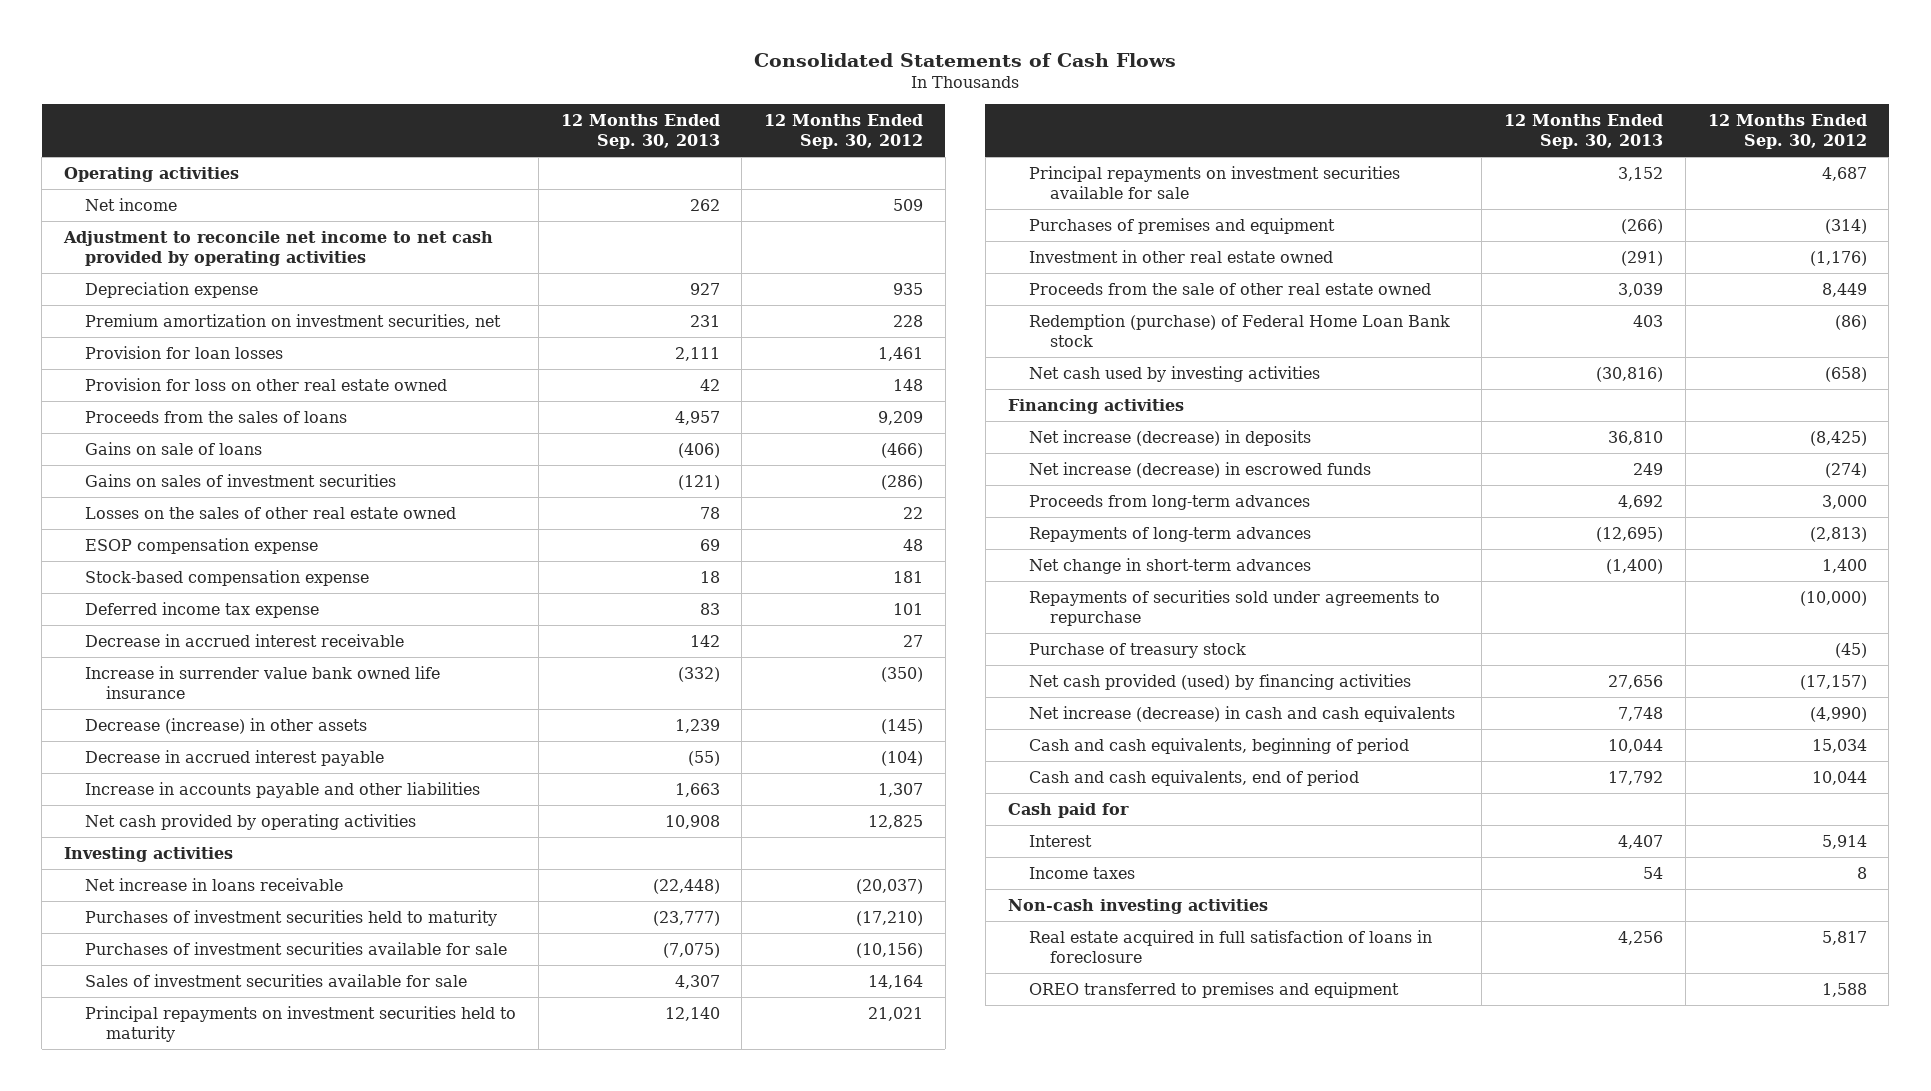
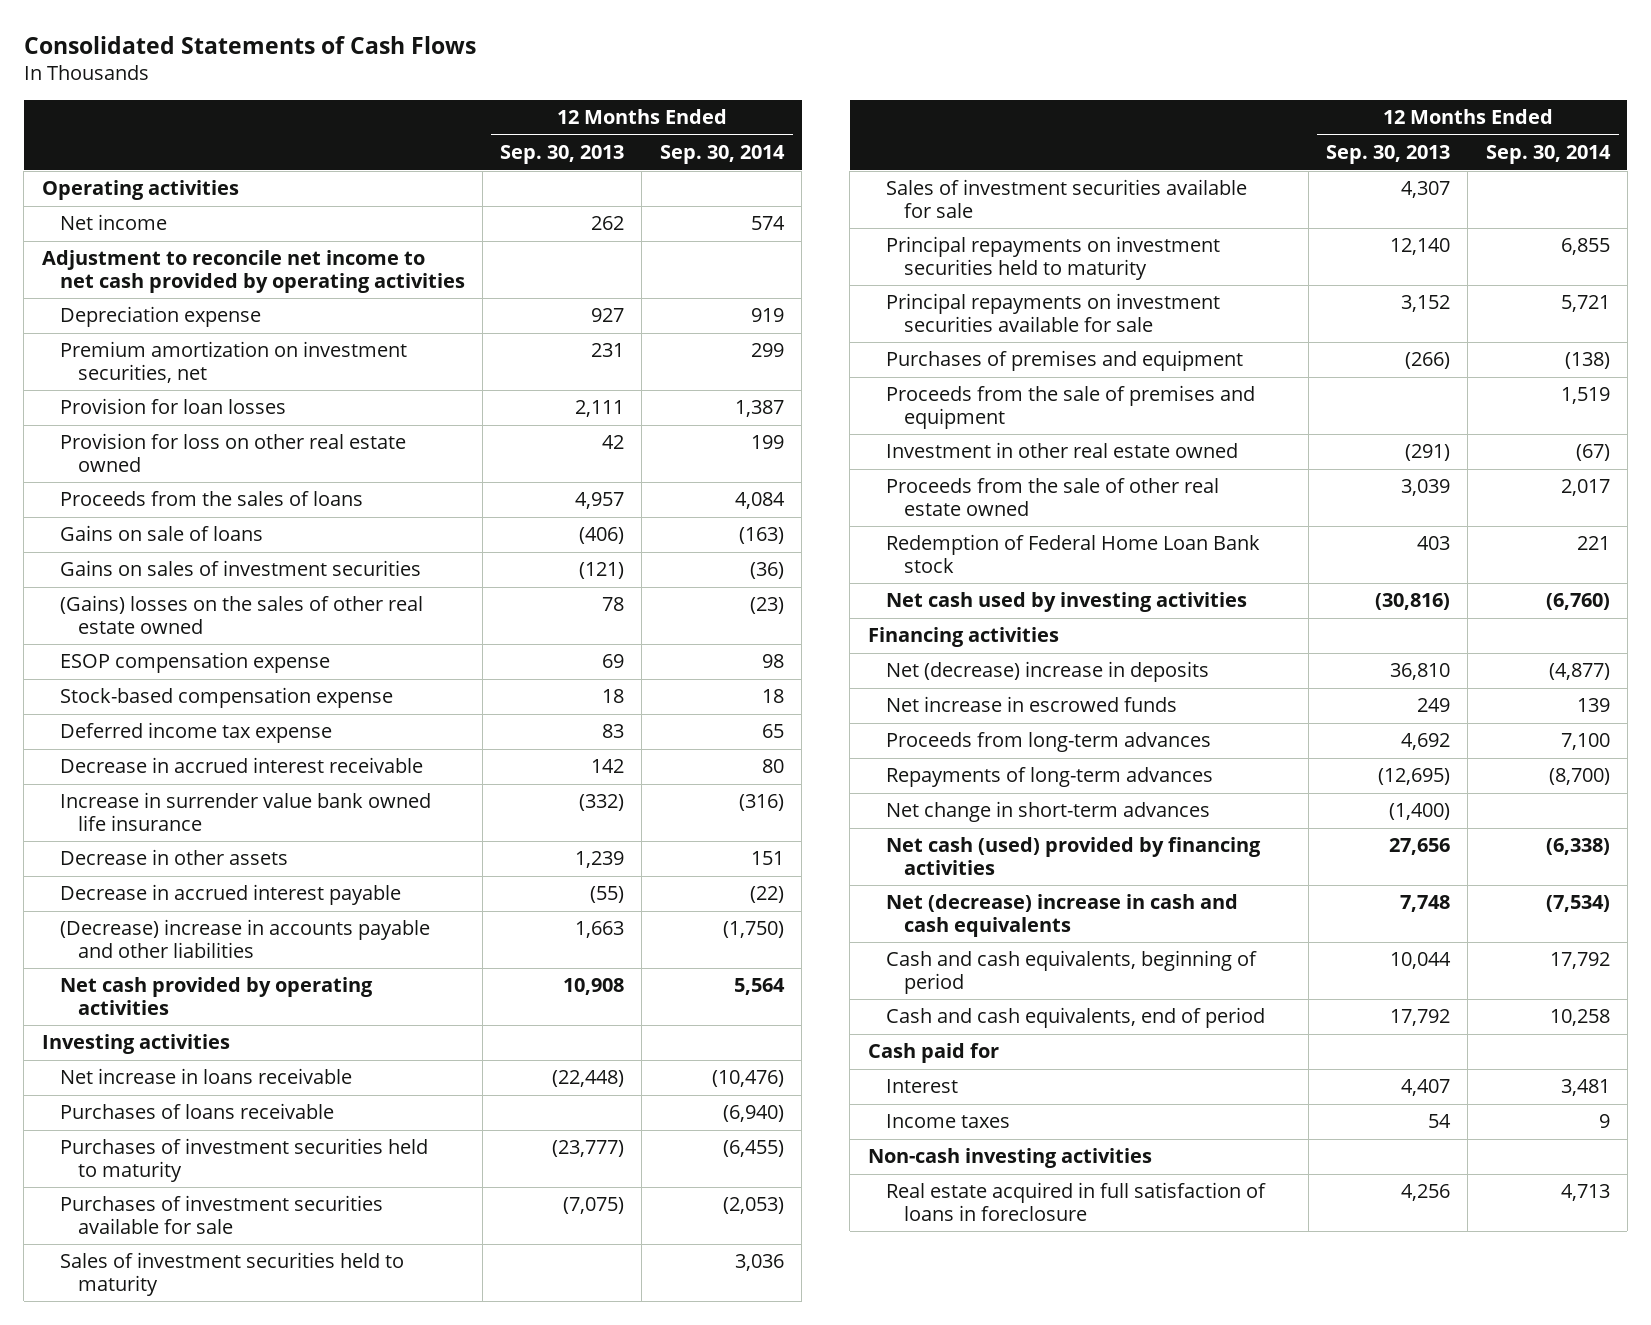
- | 12 Months Ended Sep. 30, 2013 | 12 Months Ended Sep. 30, 2012
+ | 12 Months Ended Sep. 30, 2013 | 12 Months Ended Sep. 30, 2014
- Losses on the sales of other real estate owned | 78 | 22
+ (Gains) losses on the sales of other real estate owned | 78 | (23)
- Decrease (increase) in other assets | 1,239 | (145)
+ Decrease in other assets | 1,239 | 151
- Increase in accounts payable and other liabilities | 1,663 | 1,307
+ (Decrease) increase in accounts payable and other liabilities | 1,663 | (1,750)
+ Purchases of loans receivable | | (6,940)
+ Sales of investment securities held to maturity | | 3,036
+ Proceeds from the sale of premises and equipment | | 1,519
- Redemption (purchase) of Federal Home Loan Bank stock | 403 | (86)
+ Redemption of Federal Home Loan Bank stock | 403 | 221
- Net increase (decrease) in deposits | 36,810 | (8,425)
- Net increase (decrease) in escrowed funds | 249 | (274)
+ Net (decrease) increase in deposits | 36,810 | (4,877)
+ Net increase in escrowed funds | 249 | 139
- Repayments of securities sold under agreements to repurchase | | (10,000)
- Purchase of treasury stock | | (45)
- Net cash provided (used) by financing activities | 27,656 | (17,157)
- Net increase (decrease) in cash and cash equivalents | 7,748 | (4,990)
+ Net cash (used) provided by financing activities | 27,656 | (6,338)
+ Net (decrease) increase in cash and cash equivalents | 7,748 | (7,534)
- OREO transferred to premises and equipment | | 1,588

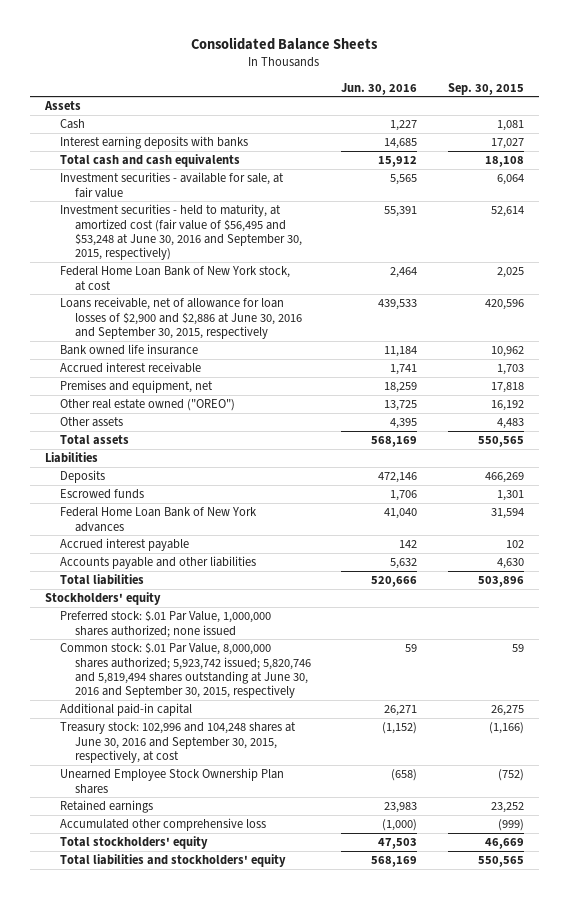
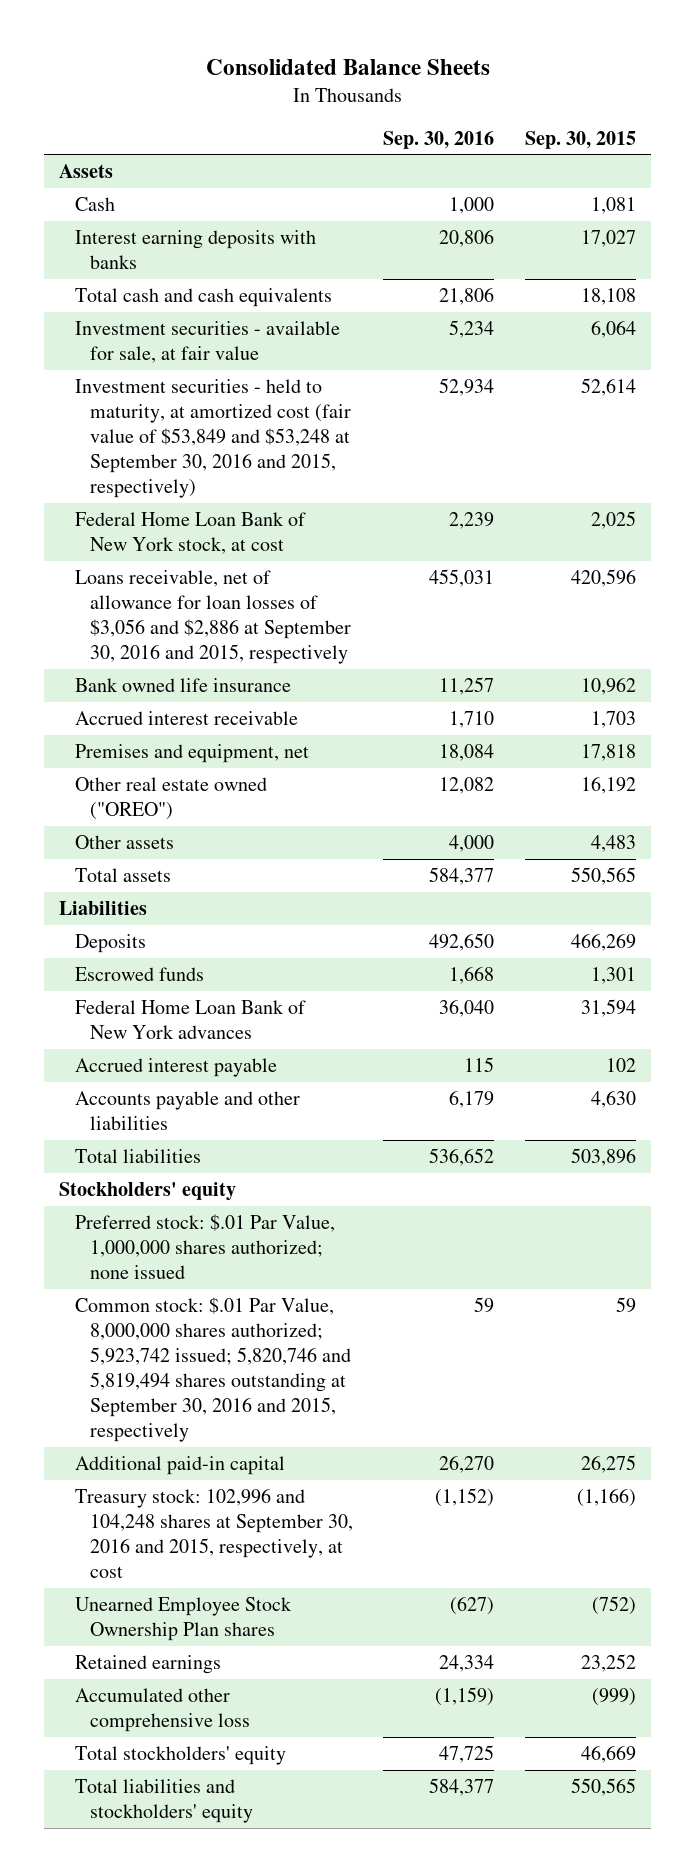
- | Jun. 30, 2016 | Sep. 30, 2015
+ | Sep. 30, 2016 | Sep. 30, 2015
- Investment securities - held to maturity, at amortized cost (fair value of $56,495 and $53,248 at June 30, 2016 and September 30, 2015, respectively) | 55,391 | 52,614
+ Investment securities - held to maturity, at amortized cost (fair value of $53,849 and $53,248 at September 30, 2016 and 2015, respectively) | 52,934 | 52,614
- Loans receivable, net of allowance for loan losses of $2,900 and $2,886 at June 30, 2016 and September 30, 2015, respectively | 439,533 | 420,596
+ Loans receivable, net of allowance for loan losses of $3,056 and $2,886 at September 30, 2016 and 2015, respectively | 455,031 | 420,596
- Common stock: $.01 Par Value, 8,000,000 shares authorized; 5,923,742 issued; 5,820,746 and 5,819,494 shares outstanding at June 30, 2016 and September 30, 2015, respectively | 59 | 59
+ Common stock: $.01 Par Value, 8,000,000 shares authorized; 5,923,742 issued; 5,820,746 and 5,819,494 shares outstanding at September 30, 2016 and 2015, respectively | 59 | 59
- Treasury stock: 102,996 and 104,248 shares at June 30, 2016 and September 30, 2015, respectively, at cost | (1,152) | (1,166)
+ Treasury stock: 102,996 and 104,248 shares at September 30, 2016 and 2015, respectively, at cost | (1,152) | (1,166)

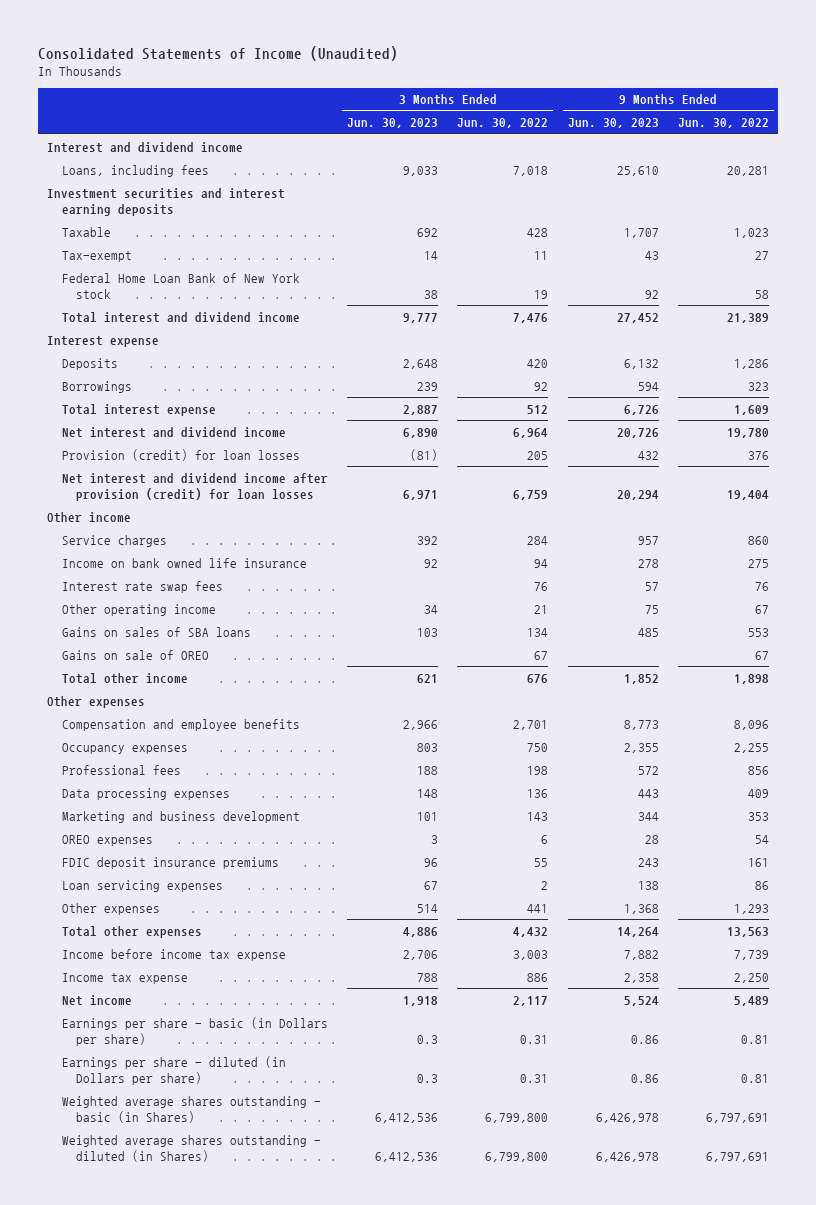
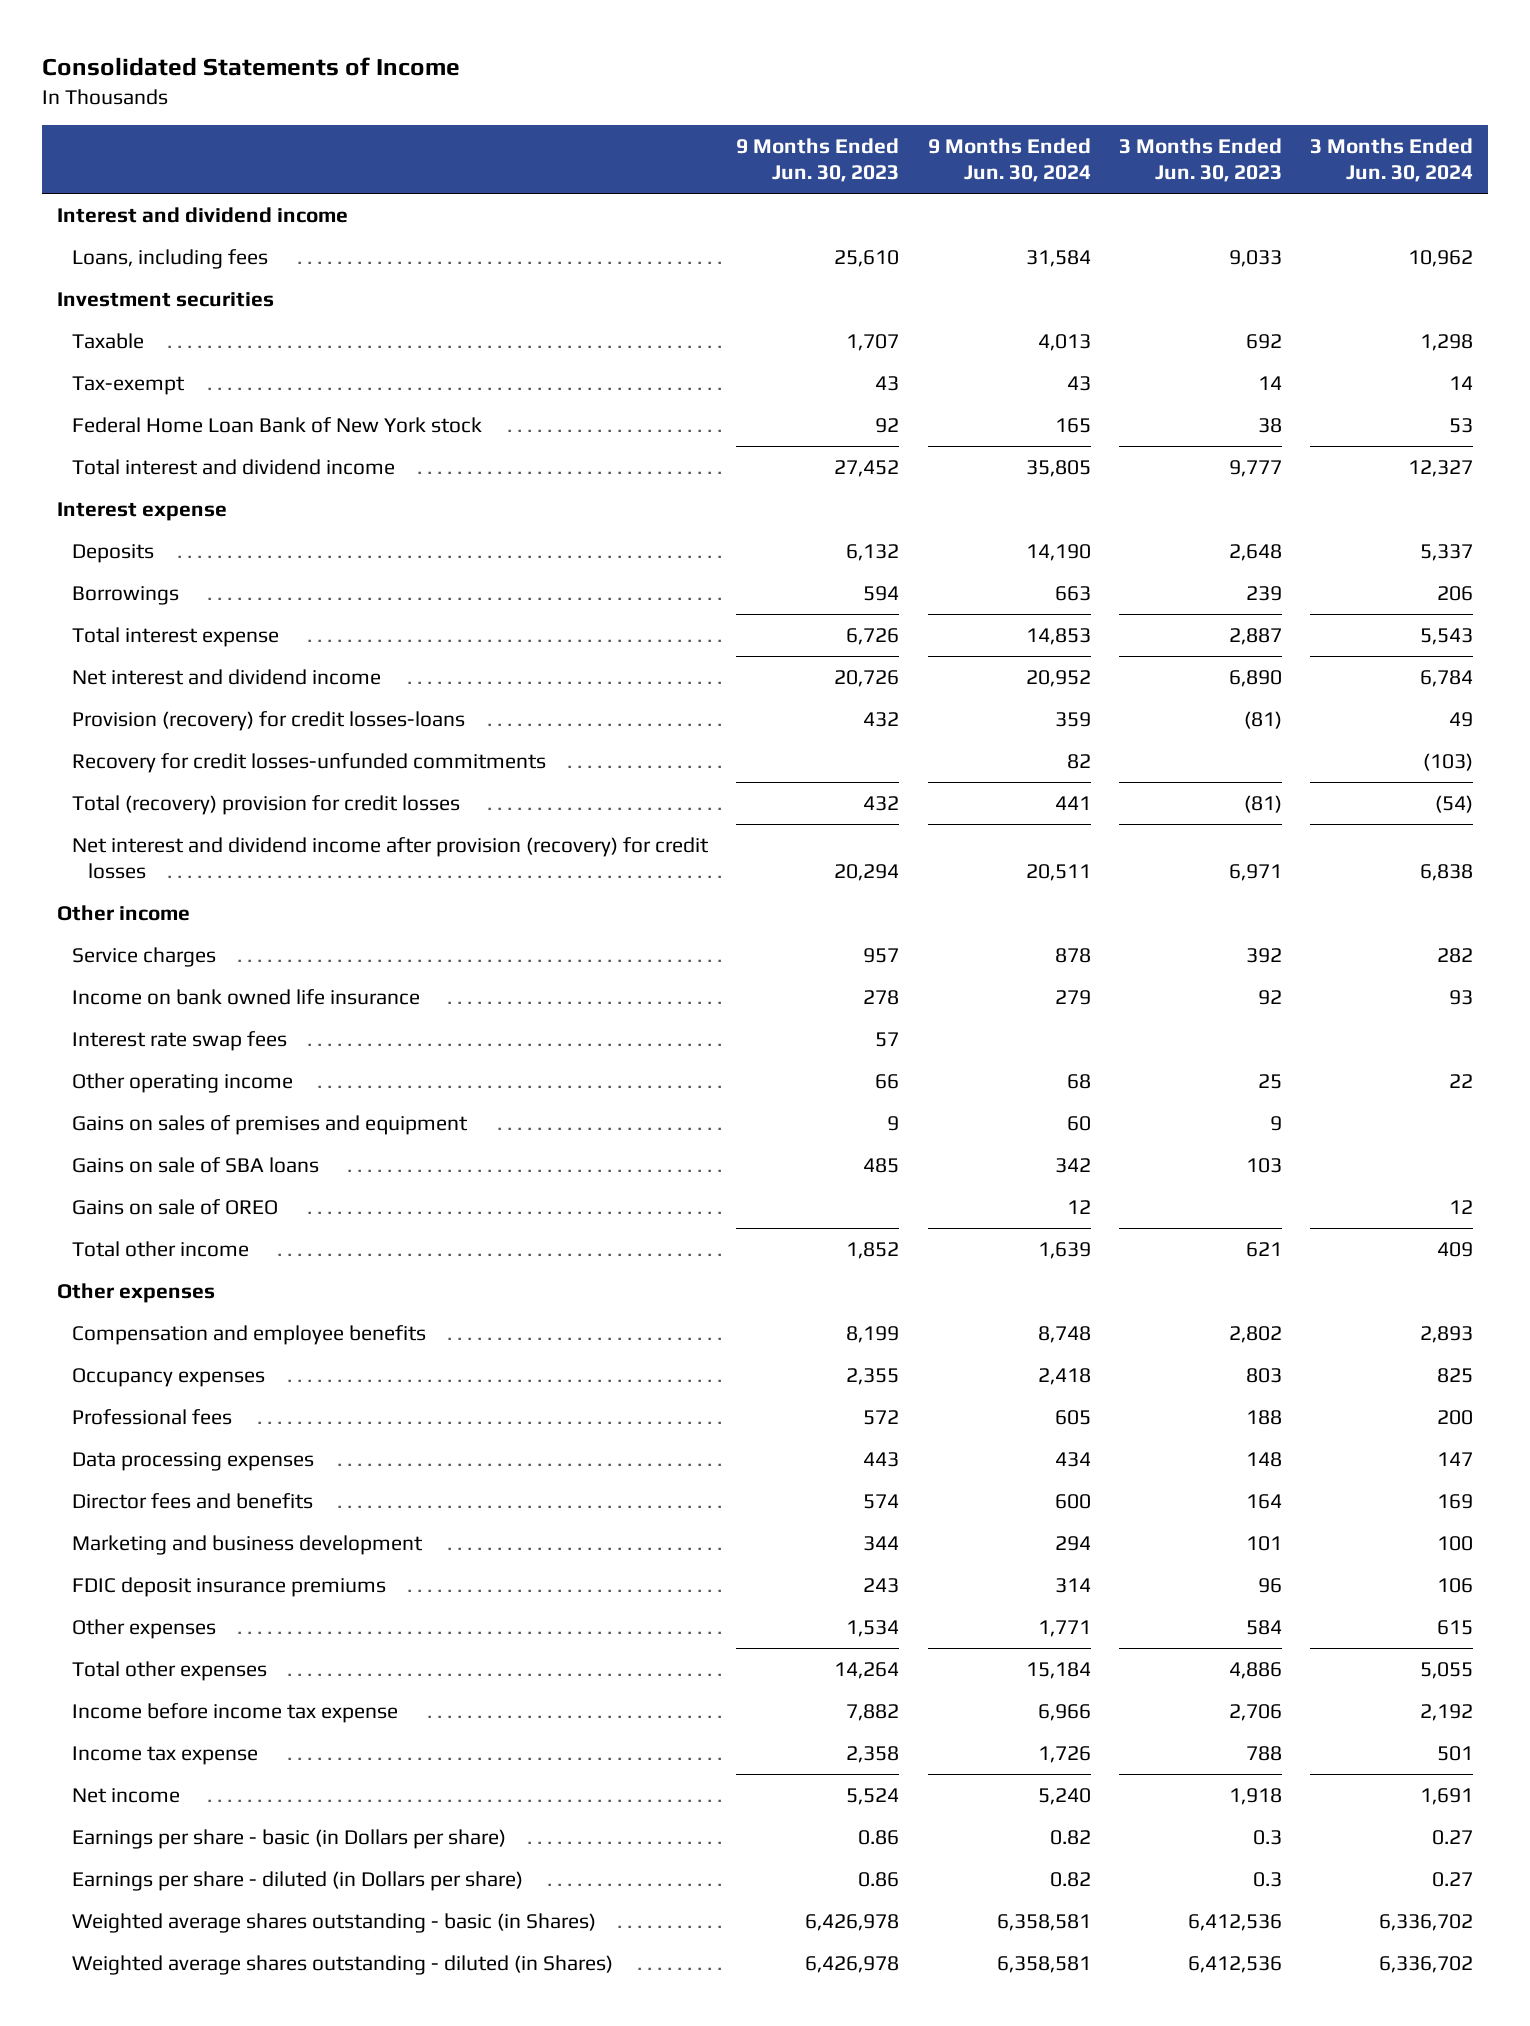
- Consolidated Statements of Income (Unaudited)
+ Consolidated Statements of Income
- | 3 Months Ended Jun. 30, 2023 | 3 Months Ended Jun. 30, 2022 | 9 Months Ended Jun. 30, 2023 | 9 Months Ended Jun. 30, 2022
+ | 9 Months Ended Jun. 30, 2023 | 9 Months Ended Jun. 30, 2024 | 3 Months Ended Jun. 30, 2023 | 3 Months Ended Jun. 30, 2024
- Investment securities and interest earning deposits
+ Investment securities
- Provision (credit) for loan losses | (81) | 205 | 432 | 376
- Net interest and dividend income after provision (credit) for loan losses | 6,971 | 6,759 | 20,294 | 19,404
+ Provision (recovery) for credit losses-loans | 432 | 359 | (81) | 49
+ Recovery for credit losses-unfunded commitments | | 82 | | (103)
+ Total (recovery) provision for credit losses | 432 | 441 | (81) | (54)
+ Net interest and dividend income after provision (recovery) for credit losses | 20,294 | 20,511 | 6,971 | 6,838
- Other operating income | 34 | 21 | 75 | 67
- Gains on sales of SBA loans | 103 | 134 | 485 | 553
+ Other operating income | 66 | 68 | 25 | 22
+ Gains on sales of premises and equipment | 9 | 60 | 9 |
+ Gains on sale of SBA loans | 485 | 342 | 103 |
- Compensation and employee benefits | 2,966 | 2,701 | 8,773 | 8,096
+ Compensation and employee benefits | 8,199 | 8,748 | 2,802 | 2,893
+ Director fees and benefits | 574 | 600 | 164 | 169
- OREO expenses | 3 | 6 | 28 | 54
- Loan servicing expenses | 67 | 2 | 138 | 86
- Other expenses | 514 | 441 | 1,368 | 1,293
+ Other expenses | 1,534 | 1,771 | 584 | 615

